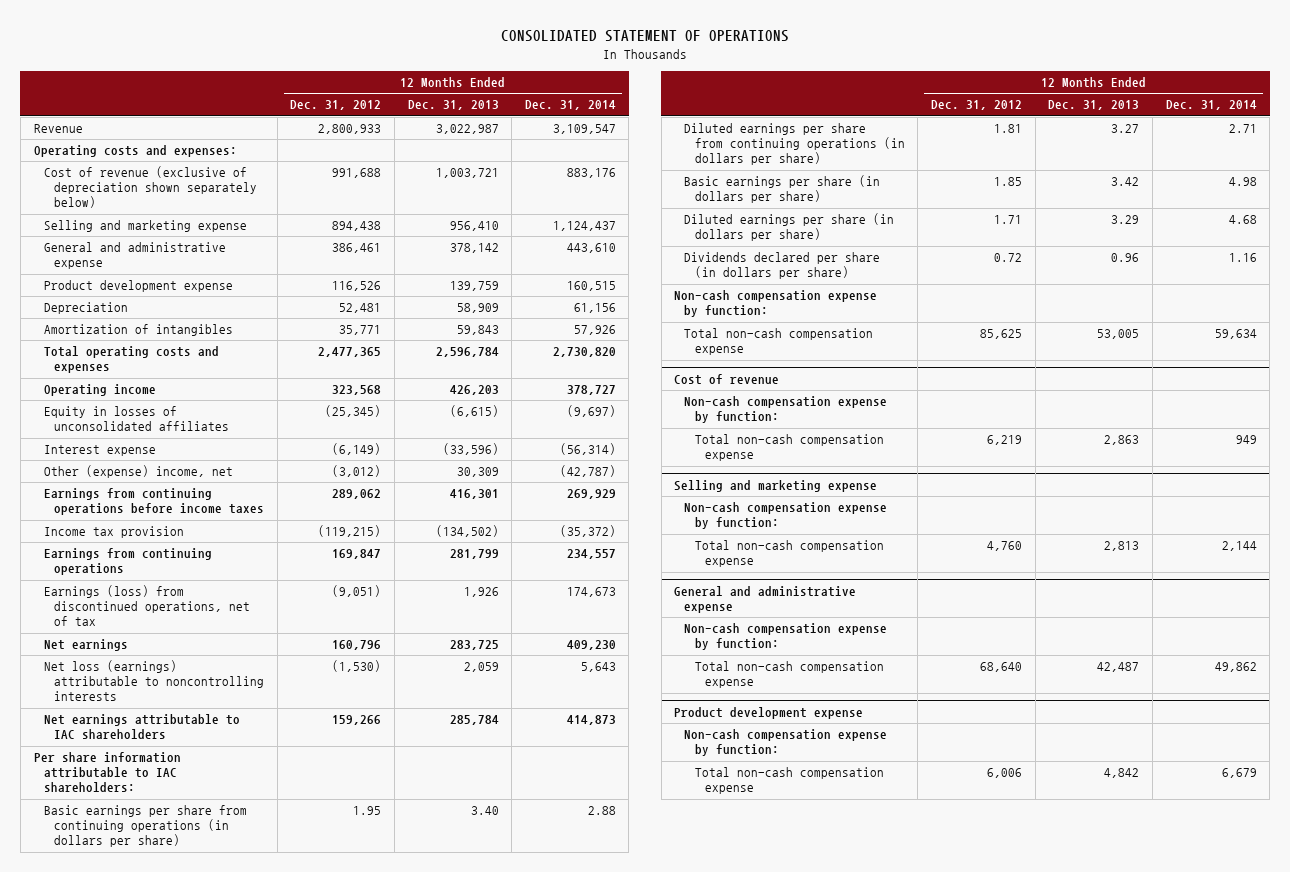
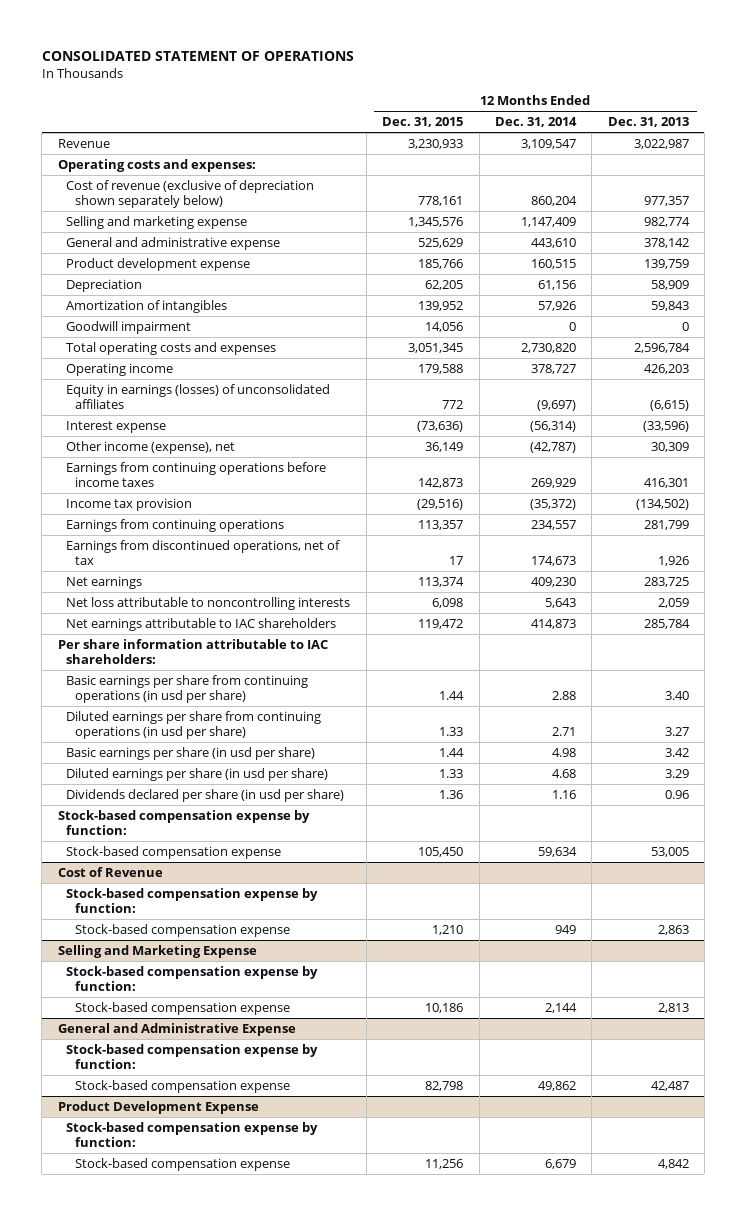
- | 12 Months Ended Dec. 31, 2012 | 12 Months Ended Dec. 31, 2013 | 12 Months Ended Dec. 31, 2014
+ | 12 Months Ended Dec. 31, 2015 | 12 Months Ended Dec. 31, 2014 | 12 Months Ended Dec. 31, 2013
- Cost of revenue (exclusive of depreciation shown separately below) | 991,688 | 1,003,721 | 883,176
- Selling and marketing expense | 894,438 | 956,410 | 1,124,437
+ Cost of revenue (exclusive of depreciation shown separately below) | 778,161 | 860,204 | 977,357
+ Selling and marketing expense | 1,345,576 | 1,147,409 | 982,774
+ Goodwill impairment | 14,056 | 0 | 0
- Equity in losses of unconsolidated affiliates | (25,345) | (6,615) | (9,697)
+ Equity in earnings (losses) of unconsolidated affiliates | 772 | (9,697) | (6,615)
- Other (expense) income, net | (3,012) | 30,309 | (42,787)
+ Other income (expense), net | 36,149 | (42,787) | 30,309
- Earnings (loss) from discontinued operations, net of tax | (9,051) | 1,926 | 174,673
+ Earnings from discontinued operations, net of tax | 17 | 174,673 | 1,926
- Net loss (earnings) attributable to noncontrolling interests | (1,530) | 2,059 | 5,643
+ Net loss attributable to noncontrolling interests | 6,098 | 5,643 | 2,059
- Basic earnings per share from continuing operations (in dollars per share) | 1.95 | 3.40 | 2.88
- Diluted earnings per share from continuing operations (in dollars per share) | 1.81 | 3.27 | 2.71
- Basic earnings per share (in dollars per share) | 1.85 | 3.42 | 4.98
- Diluted earnings per share (in dollars per share) | 1.71 | 3.29 | 4.68
- Dividends declared per share (in dollars per share) | 0.72 | 0.96 | 1.16
- Non-cash compensation expense by function:
- Total non-cash compensation expense | 85,625 | 53,005 | 59,634
- Cost of revenue
- Non-cash compensation expense by function:
- Total non-cash compensation expense | 6,219 | 2,863 | 949
- Selling and marketing expense
- Non-cash compensation expense by function:
- Total non-cash compensation expense | 4,760 | 2,813 | 2,144
- General and administrative expense
- Non-cash compensation expense by function:
- Total non-cash compensation expense | 68,640 | 42,487 | 49,862
- Product development expense
- Non-cash compensation expense by function:
- Total non-cash compensation expense | 6,006 | 4,842 | 6,679
+ Basic earnings per share from continuing operations (in usd per share) | 1.44 | 2.88 | 3.40
+ Diluted earnings per share from continuing operations (in usd per share) | 1.33 | 2.71 | 3.27
+ Basic earnings per share (in usd per share) | 1.44 | 4.98 | 3.42
+ Diluted earnings per share (in usd per share) | 1.33 | 4.68 | 3.29
+ Dividends declared per share (in usd per share) | 1.36 | 1.16 | 0.96
+ Stock-based compensation expense by function:
+ Stock-based compensation expense | 105,450 | 59,634 | 53,005
+ Cost of Revenue
+ Stock-based compensation expense by function:
+ Stock-based compensation expense | 1,210 | 949 | 2,863
+ Selling and Marketing Expense
+ Stock-based compensation expense by function:
+ Stock-based compensation expense | 10,186 | 2,144 | 2,813
+ General and Administrative Expense
+ Stock-based compensation expense by function:
+ Stock-based compensation expense | 82,798 | 49,862 | 42,487
+ Product Development Expense
+ Stock-based compensation expense by function:
+ Stock-based compensation expense | 11,256 | 6,679 | 4,842

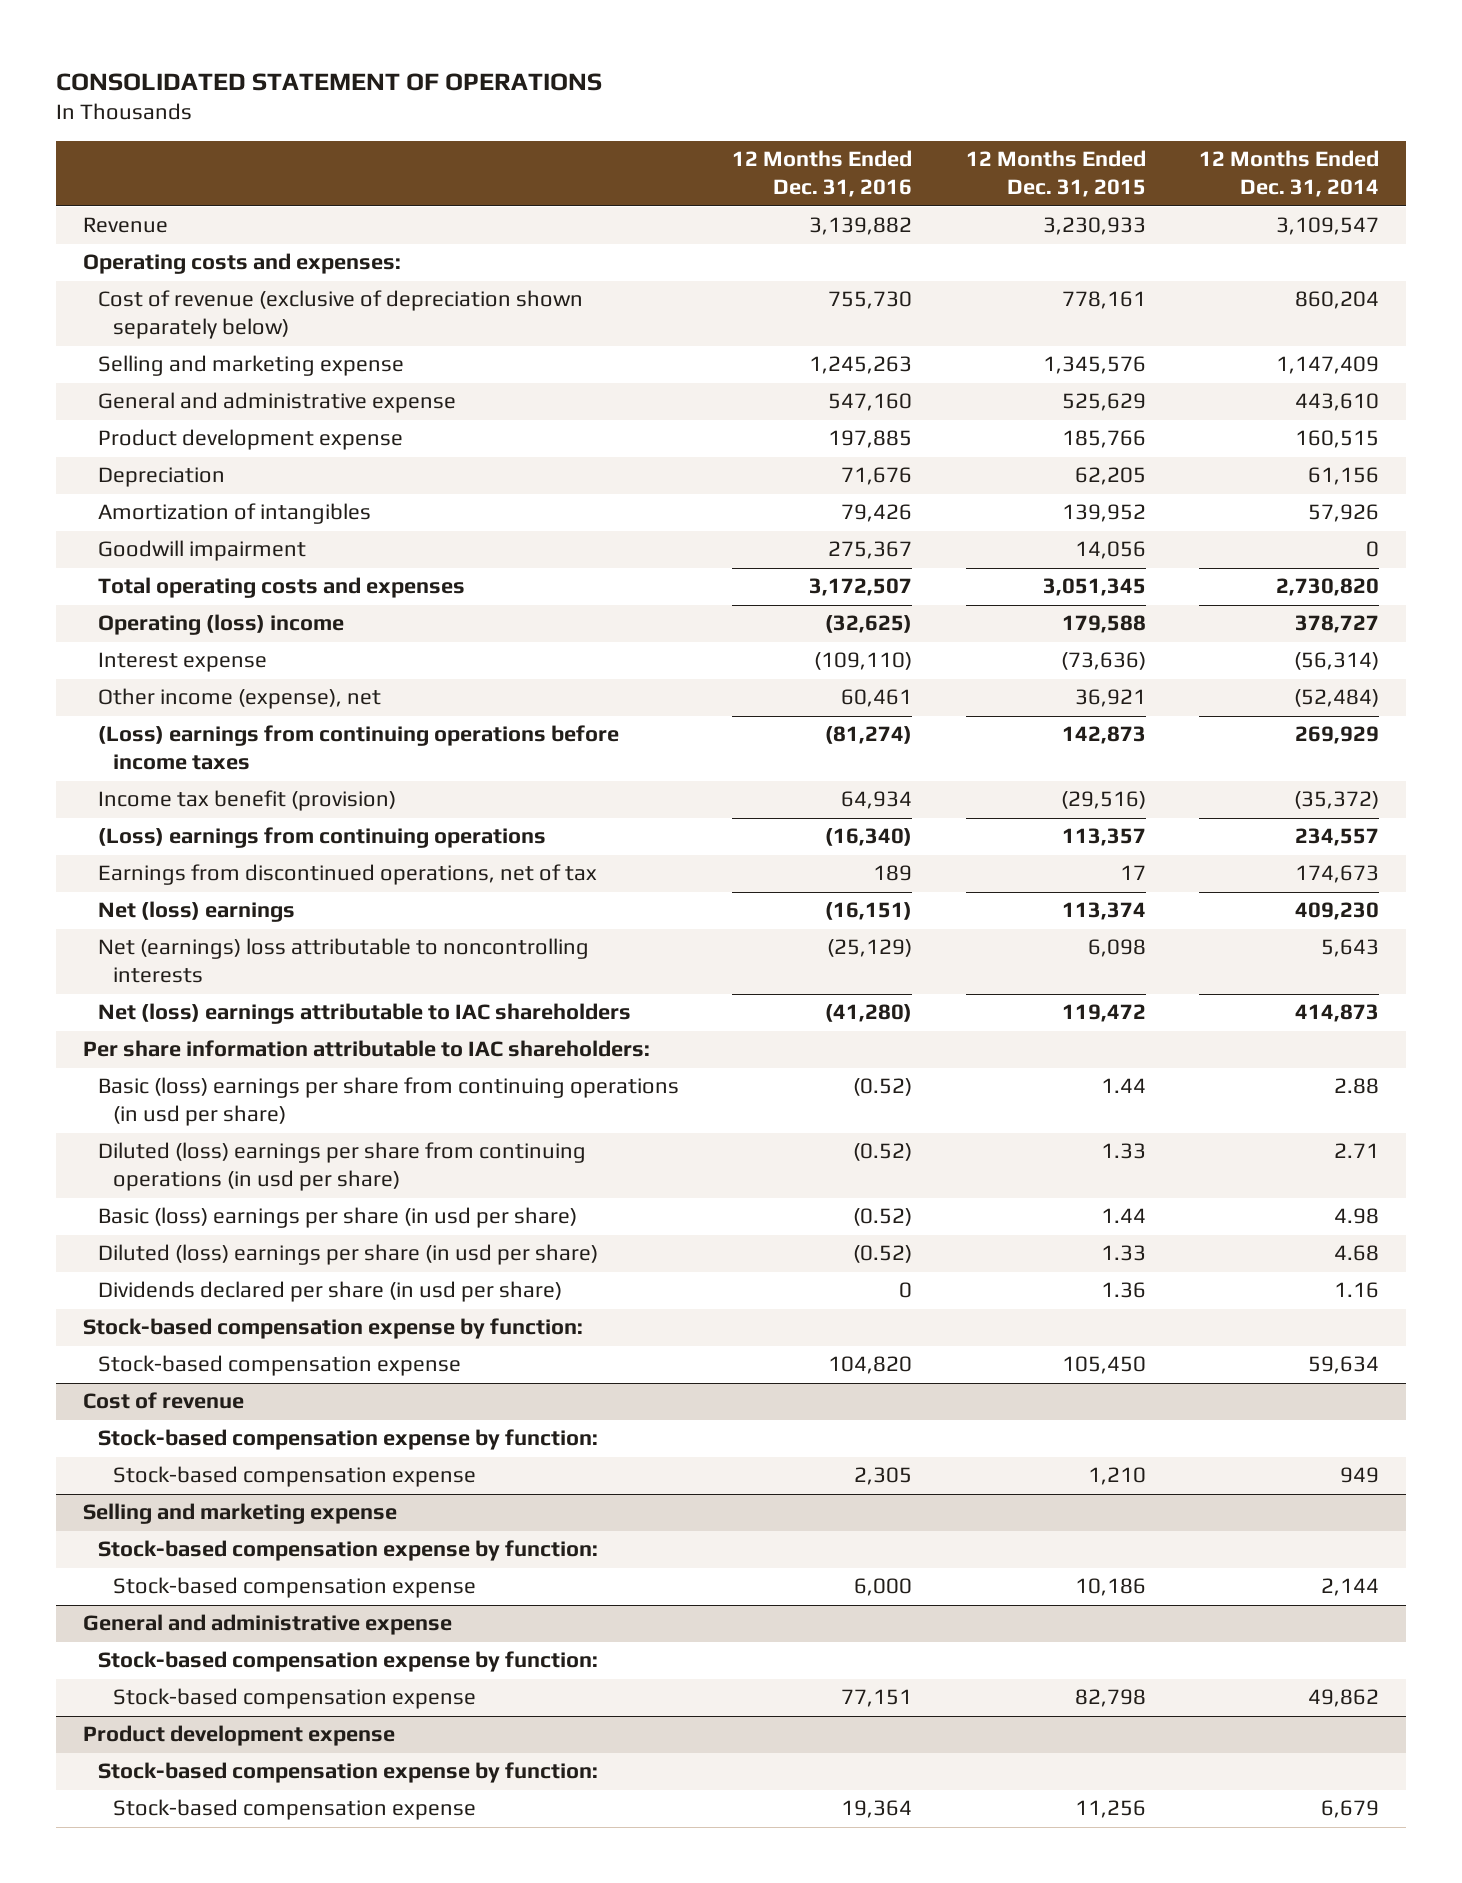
- | 12 Months Ended Dec. 31, 2015 | 12 Months Ended Dec. 31, 2014 | 12 Months Ended Dec. 31, 2013
+ | 12 Months Ended Dec. 31, 2016 | 12 Months Ended Dec. 31, 2015 | 12 Months Ended Dec. 31, 2014
- Operating income | 179,588 | 378,727 | 426,203
- Equity in earnings (losses) of unconsolidated affiliates | 772 | (9,697) | (6,615)
+ Operating (loss) income | (32,625) | 179,588 | 378,727
- Other income (expense), net | 36,149 | (42,787) | 30,309
- Earnings from continuing operations before income taxes | 142,873 | 269,929 | 416,301
- Income tax provision | (29,516) | (35,372) | (134,502)
- Earnings from continuing operations | 113,357 | 234,557 | 281,799
+ Other income (expense), net | 60,461 | 36,921 | (52,484)
+ (Loss) earnings from continuing operations before income taxes | (81,274) | 142,873 | 269,929
+ Income tax benefit (provision) | 64,934 | (29,516) | (35,372)
+ (Loss) earnings from continuing operations | (16,340) | 113,357 | 234,557
- Net earnings | 113,374 | 409,230 | 283,725
- Net loss attributable to noncontrolling interests | 6,098 | 5,643 | 2,059
- Net earnings attributable to IAC shareholders | 119,472 | 414,873 | 285,784
+ Net (loss) earnings | (16,151) | 113,374 | 409,230
+ Net (earnings) loss attributable to noncontrolling interests | (25,129) | 6,098 | 5,643
+ Net (loss) earnings attributable to IAC shareholders | (41,280) | 119,472 | 414,873
- Basic earnings per share from continuing operations (in usd per share) | 1.44 | 2.88 | 3.40
- Diluted earnings per share from continuing operations (in usd per share) | 1.33 | 2.71 | 3.27
- Basic earnings per share (in usd per share) | 1.44 | 4.98 | 3.42
- Diluted earnings per share (in usd per share) | 1.33 | 4.68 | 3.29
+ Basic (loss) earnings per share from continuing operations (in usd per share) | (0.52) | 1.44 | 2.88
+ Diluted (loss) earnings per share from continuing operations (in usd per share) | (0.52) | 1.33 | 2.71
+ Basic (loss) earnings per share (in usd per share) | (0.52) | 1.44 | 4.98
+ Diluted (loss) earnings per share (in usd per share) | (0.52) | 1.33 | 4.68
- Cost of Revenue
+ Cost of revenue
- Selling and Marketing Expense
+ Selling and marketing expense
- General and Administrative Expense
+ General and administrative expense
- Product Development Expense
+ Product development expense

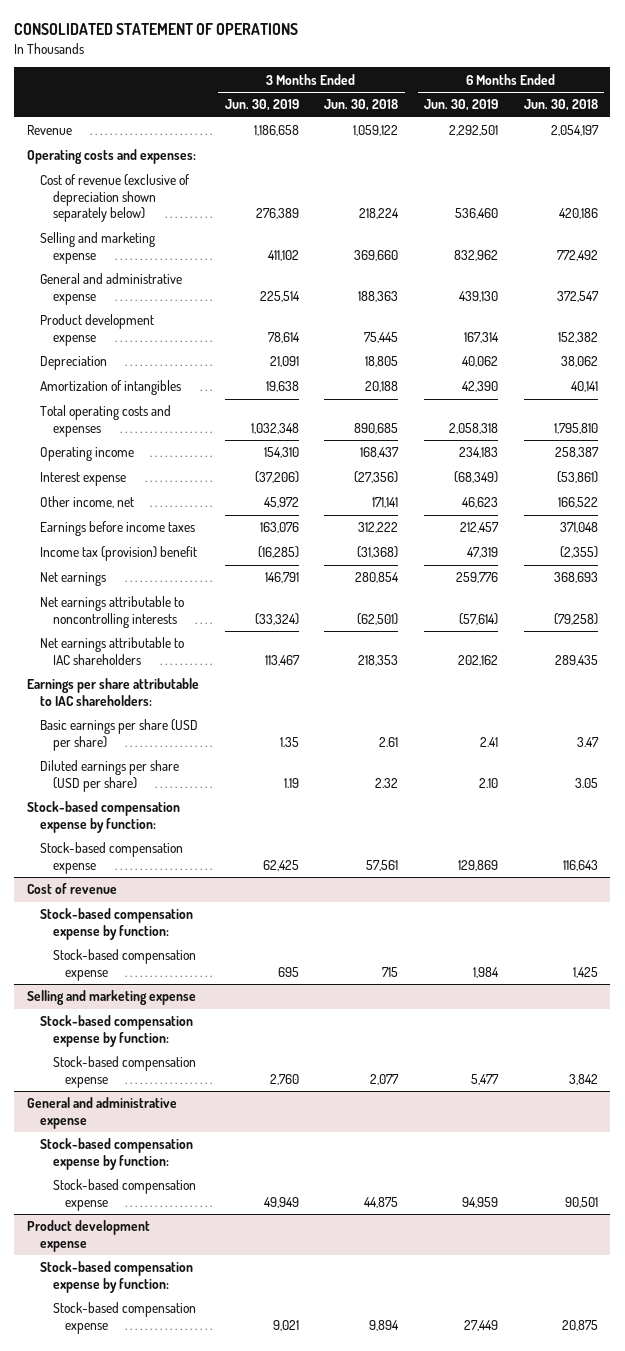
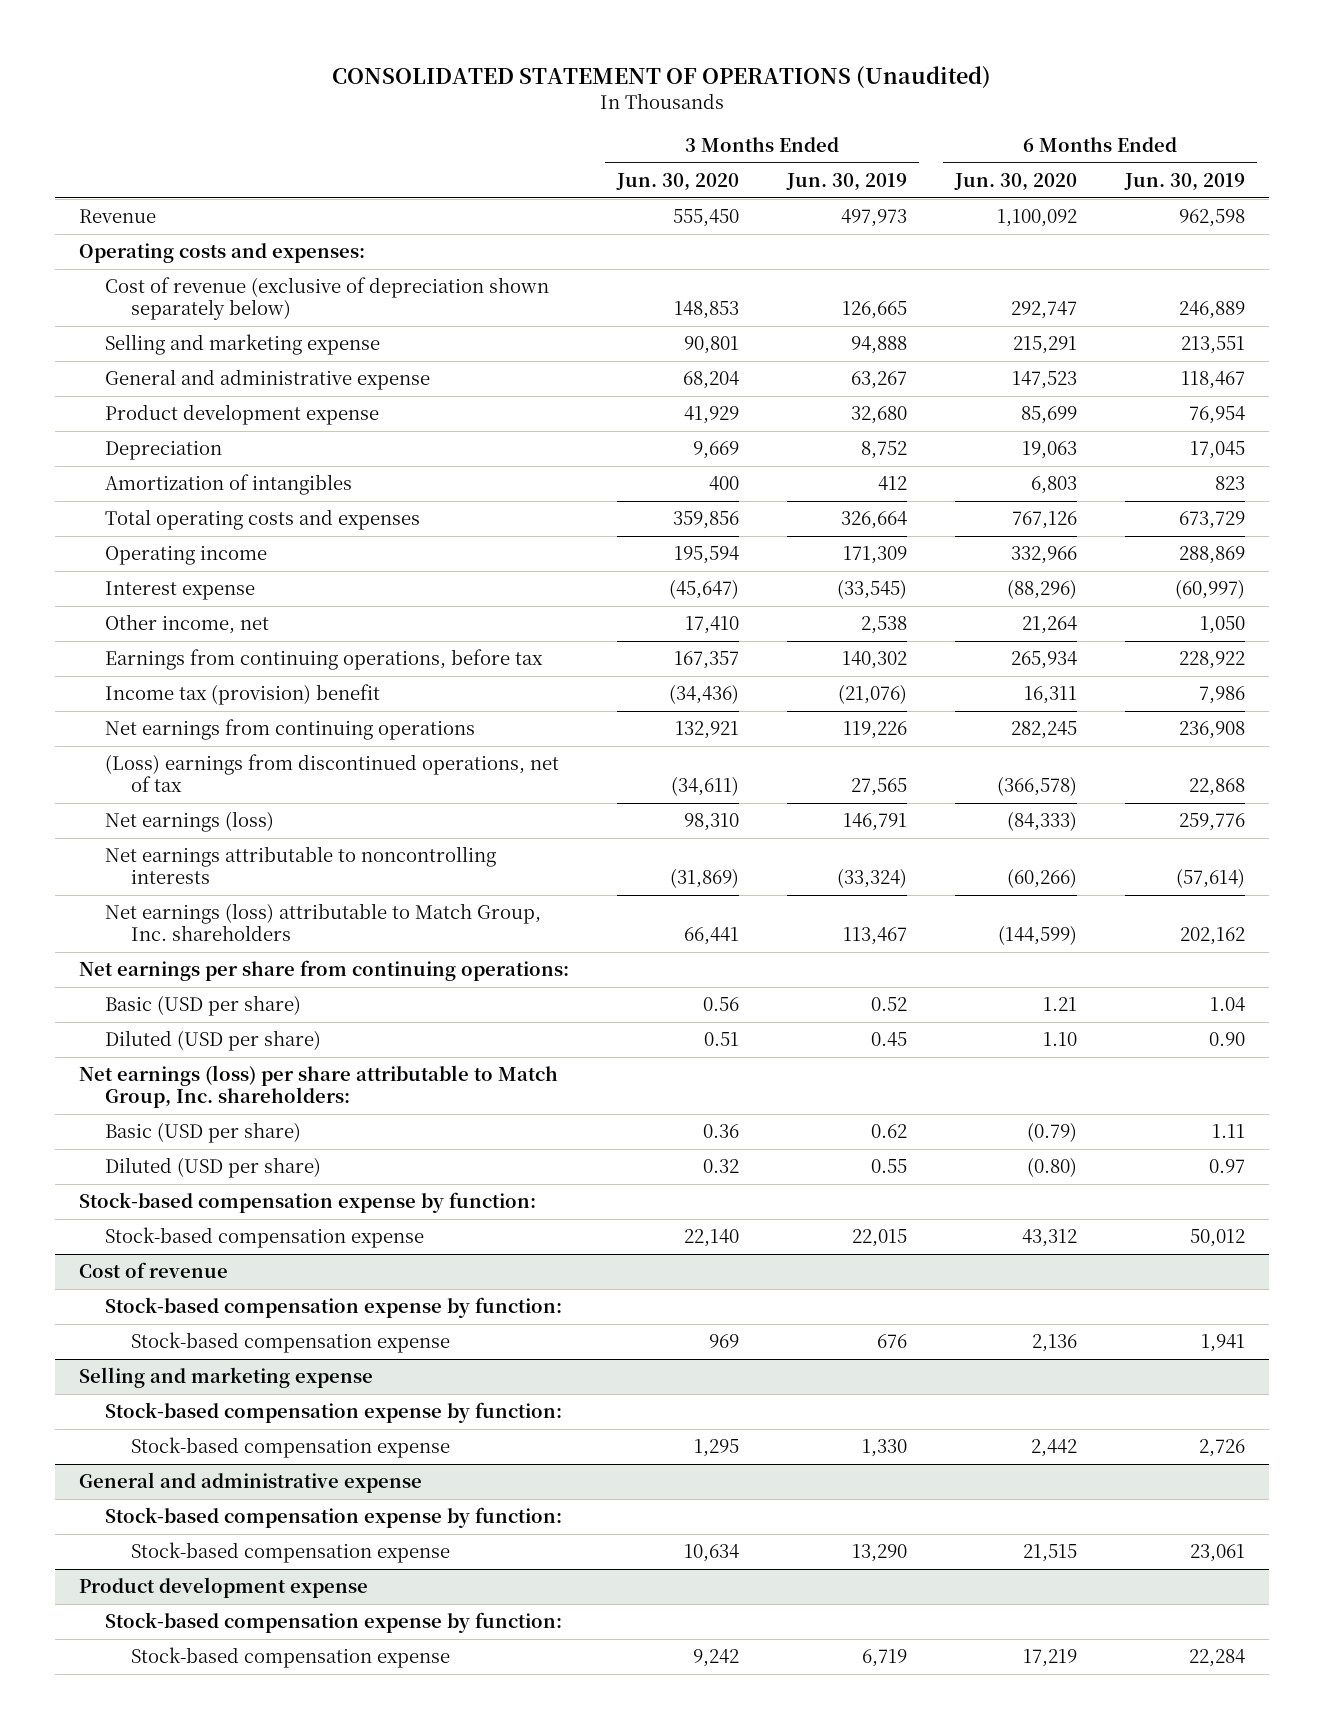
- CONSOLIDATED STATEMENT OF OPERATIONS
+ CONSOLIDATED STATEMENT OF OPERATIONS (Unaudited)
- | 3 Months Ended Jun. 30, 2019 | 3 Months Ended Jun. 30, 2018 | 6 Months Ended Jun. 30, 2019 | 6 Months Ended Jun. 30, 2018
+ | 3 Months Ended Jun. 30, 2020 | 3 Months Ended Jun. 30, 2019 | 6 Months Ended Jun. 30, 2020 | 6 Months Ended Jun. 30, 2019
- Revenue | 1,186,658 | 1,059,122 | 2,292,501 | 2,054,197
+ Revenue | 555,450 | 497,973 | 1,100,092 | 962,598
- Cost of revenue (exclusive of depreciation shown separately below) | 276,389 | 218,224 | 536,460 | 420,186
- Selling and marketing expense | 411,102 | 369,660 | 832,962 | 772,492
- General and administrative expense | 225,514 | 188,363 | 439,130 | 372,547
- Product development expense | 78,614 | 75,445 | 167,314 | 152,382
- Depreciation | 21,091 | 18,805 | 40,062 | 38,062
- Amortization of intangibles | 19,638 | 20,188 | 42,390 | 40,141
- Total operating costs and expenses | 1,032,348 | 890,685 | 2,058,318 | 1,795,810
- Operating income | 154,310 | 168,437 | 234,183 | 258,387
- Interest expense | (37,206) | (27,356) | (68,349) | (53,861)
- Other income, net | 45,972 | 171,141 | 46,623 | 166,522
- Earnings before income taxes | 163,076 | 312,222 | 212,457 | 371,048
- Income tax (provision) benefit | (16,285) | (31,368) | 47,319 | (2,355)
- Net earnings | 146,791 | 280,854 | 259,776 | 368,693
+ Cost of revenue (exclusive of depreciation shown separately below) | 148,853 | 126,665 | 292,747 | 246,889
+ Selling and marketing expense | 90,801 | 94,888 | 215,291 | 213,551
+ General and administrative expense | 68,204 | 63,267 | 147,523 | 118,467
+ Product development expense | 41,929 | 32,680 | 85,699 | 76,954
+ Depreciation | 9,669 | 8,752 | 19,063 | 17,045
+ Amortization of intangibles | 400 | 412 | 6,803 | 823
+ Total operating costs and expenses | 359,856 | 326,664 | 767,126 | 673,729
+ Operating income | 195,594 | 171,309 | 332,966 | 288,869
+ Interest expense | (45,647) | (33,545) | (88,296) | (60,997)
+ Other income, net | 17,410 | 2,538 | 21,264 | 1,050
+ Earnings from continuing operations, before tax | 167,357 | 140,302 | 265,934 | 228,922
+ Income tax (provision) benefit | (34,436) | (21,076) | 16,311 | 7,986
+ Net earnings from continuing operations | 132,921 | 119,226 | 282,245 | 236,908
+ (Loss) earnings from discontinued operations, net of tax | (34,611) | 27,565 | (366,578) | 22,868
+ Net earnings (loss) | 98,310 | 146,791 | (84,333) | 259,776
- Net earnings attributable to IAC shareholders | 113,467 | 218,353 | 202,162 | 289,435
- Earnings per share attributable to IAC shareholders:
- Basic earnings per share (USD per share) | 1.35 | 2.61 | 2.41 | 3.47
- Diluted earnings per share (USD per share) | 1.19 | 2.32 | 2.10 | 3.05
+ Net earnings (loss) attributable to Match Group, Inc. shareholders | 66,441 | 113,467 | (144,599) | 202,162
+ Net earnings per share from continuing operations:
+ Basic (USD per share) | 0.56 | 0.52 | 1.21 | 1.04
+ Diluted (USD per share) | 0.51 | 0.45 | 1.10 | 0.90
+ Net earnings (loss) per share attributable to Match Group, Inc. shareholders:
+ Basic (USD per share) | 0.36 | 0.62 | (0.79) | 1.11
+ Diluted (USD per share) | 0.32 | 0.55 | (0.80) | 0.97
- Stock-based compensation expense | 62,425 | 57,561 | 129,869 | 116,643
+ Stock-based compensation expense | 22,140 | 22,015 | 43,312 | 50,012
@ Cost of revenue
- Stock-based compensation expense | 695 | 715 | 1,984 | 1,425
+ Stock-based compensation expense | 969 | 676 | 2,136 | 1,941
@ Selling and marketing expense
- Stock-based compensation expense | 2,760 | 2,077 | 5,477 | 3,842
+ Stock-based compensation expense | 1,295 | 1,330 | 2,442 | 2,726
@ General and administrative expense
- Stock-based compensation expense | 49,949 | 44,875 | 94,959 | 90,501
+ Stock-based compensation expense | 10,634 | 13,290 | 21,515 | 23,061
@ Product development expense
- Stock-based compensation expense | 9,021 | 9,894 | 27,449 | 20,875
+ Stock-based compensation expense | 9,242 | 6,719 | 17,219 | 22,284

